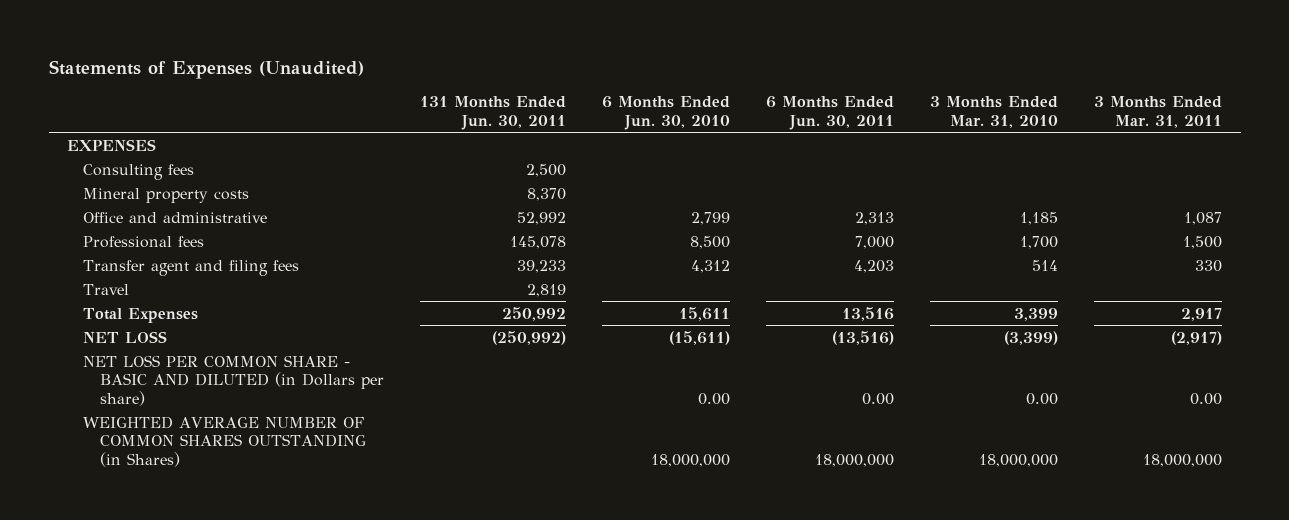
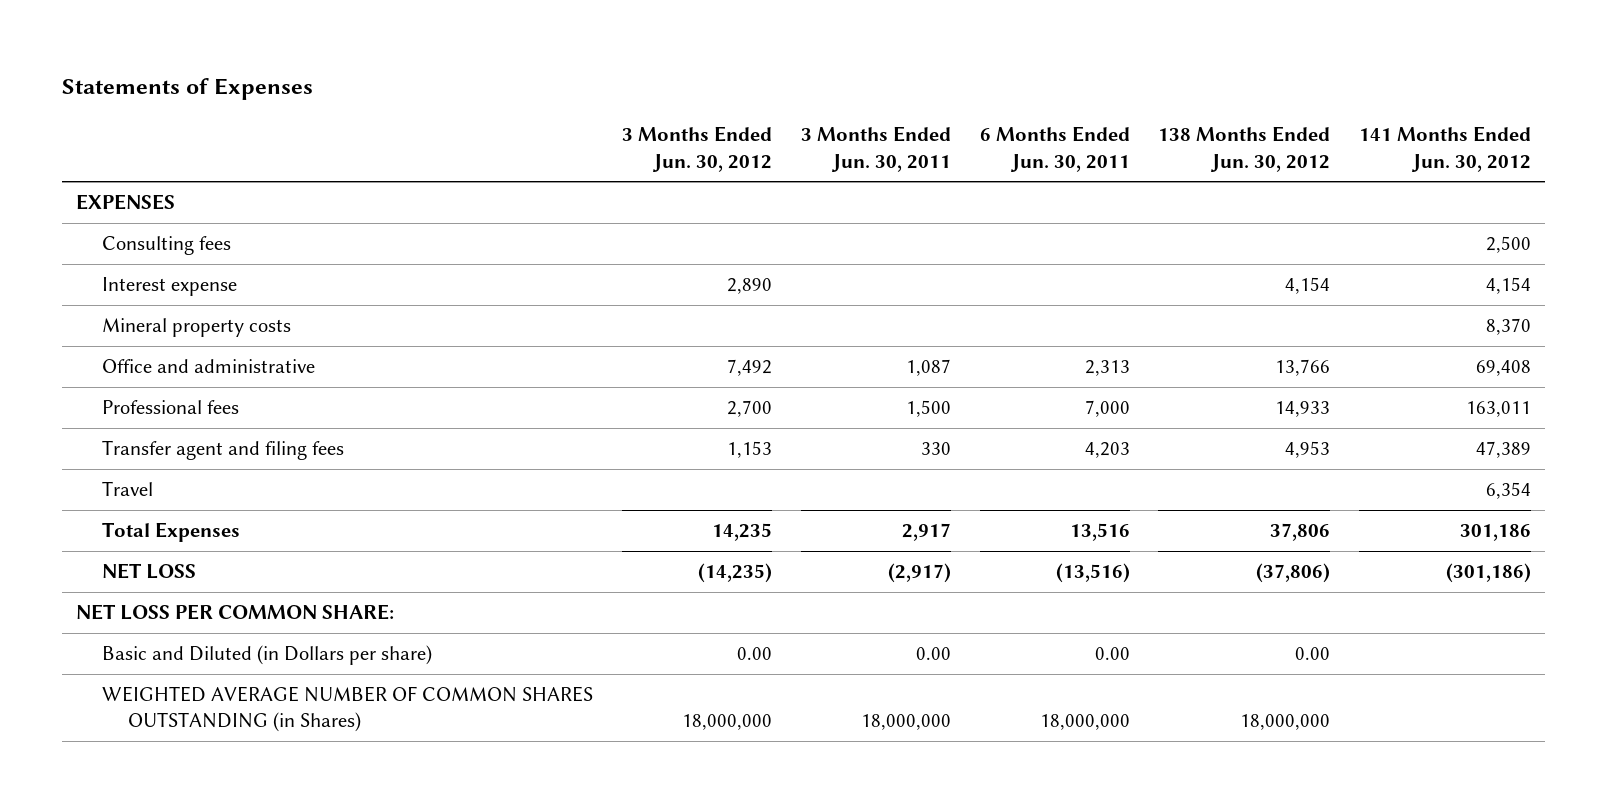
- Statements of Expenses (Unaudited)
+ Statements of Expenses
- | 131 Months Ended Jun. 30, 2011 | 6 Months Ended Jun. 30, 2010 | 6 Months Ended Jun. 30, 2011 | 3 Months Ended Mar. 31, 2010 | 3 Months Ended Mar. 31, 2011
+ | 3 Months Ended Jun. 30, 2012 | 3 Months Ended Jun. 30, 2011 | 6 Months Ended Jun. 30, 2011 | 138 Months Ended Jun. 30, 2012 | 141 Months Ended Jun. 30, 2012
+ Interest expense | 2,890 | | | 4,154 | 4,154
- NET LOSS PER COMMON SHARE - BASIC AND DILUTED (in Dollars per share) | | 0.00 | 0.00 | 0.00 | 0.00
+ NET LOSS PER COMMON SHARE:
+ Basic and Diluted (in Dollars per share) | 0.00 | 0.00 | 0.00 | 0.00 |

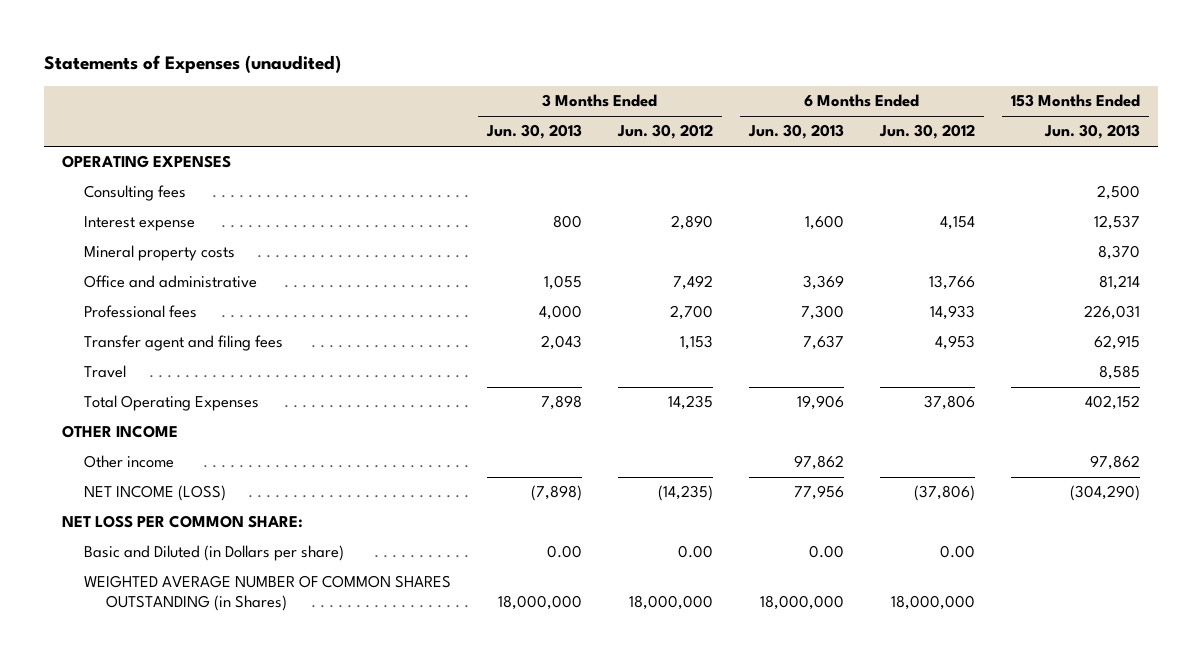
- Statements of Expenses
+ Statements of Expenses (unaudited)
- | 3 Months Ended Jun. 30, 2012 | 3 Months Ended Jun. 30, 2011 | 6 Months Ended Jun. 30, 2011 | 138 Months Ended Jun. 30, 2012 | 141 Months Ended Jun. 30, 2012
+ | 3 Months Ended Jun. 30, 2013 | 3 Months Ended Jun. 30, 2012 | 6 Months Ended Jun. 30, 2013 | 6 Months Ended Jun. 30, 2012 | 153 Months Ended Jun. 30, 2013
- EXPENSES
+ OPERATING EXPENSES
- Total Expenses | 14,235 | 2,917 | 13,516 | 37,806 | 301,186
- NET LOSS | (14,235) | (2,917) | (13,516) | (37,806) | (301,186)
+ Total Operating Expenses | 7,898 | 14,235 | 19,906 | 37,806 | 402,152
+ OTHER INCOME
+ Other income | | | 97,862 | | 97,862
+ NET INCOME (LOSS) | (7,898) | (14,235) | 77,956 | (37,806) | (304,290)

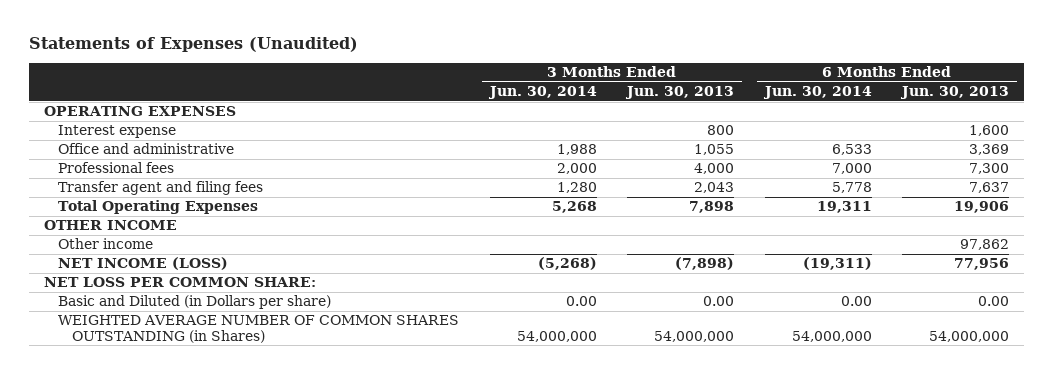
- Statements of Expenses (unaudited)
+ Statements of Expenses (Unaudited)
- | 3 Months Ended Jun. 30, 2013 | 3 Months Ended Jun. 30, 2012 | 6 Months Ended Jun. 30, 2013 | 6 Months Ended Jun. 30, 2012 | 153 Months Ended Jun. 30, 2013
+ | 3 Months Ended Jun. 30, 2014 | 3 Months Ended Jun. 30, 2013 | 6 Months Ended Jun. 30, 2014 | 6 Months Ended Jun. 30, 2013
- Consulting fees | | | | | 2,500
- Mineral property costs | | | | | 8,370
- Travel | | | | | 8,585
- WEIGHTED AVERAGE NUMBER OF COMMON SHARES OUTSTANDING (in Shares) | 18,000,000 | 18,000,000 | 18,000,000 | 18,000,000 |
+ WEIGHTED AVERAGE NUMBER OF COMMON SHARES OUTSTANDING (in Shares) | 54,000,000 | 54,000,000 | 54,000,000 | 54,000,000

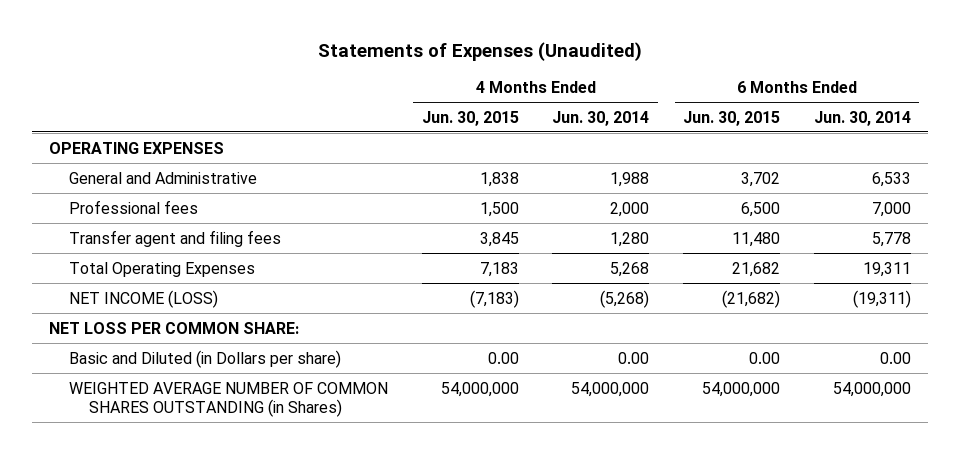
- | 3 Months Ended Jun. 30, 2014 | 3 Months Ended Jun. 30, 2013 | 6 Months Ended Jun. 30, 2014 | 6 Months Ended Jun. 30, 2013
+ | 4 Months Ended Jun. 30, 2015 | 4 Months Ended Jun. 30, 2014 | 6 Months Ended Jun. 30, 2015 | 6 Months Ended Jun. 30, 2014
- Interest expense | | 800 | | 1,600
- Office and administrative | 1,988 | 1,055 | 6,533 | 3,369
+ General and Administrative | 1,838 | 1,988 | 3,702 | 6,533
- OTHER INCOME
- Other income | | | | 97,862

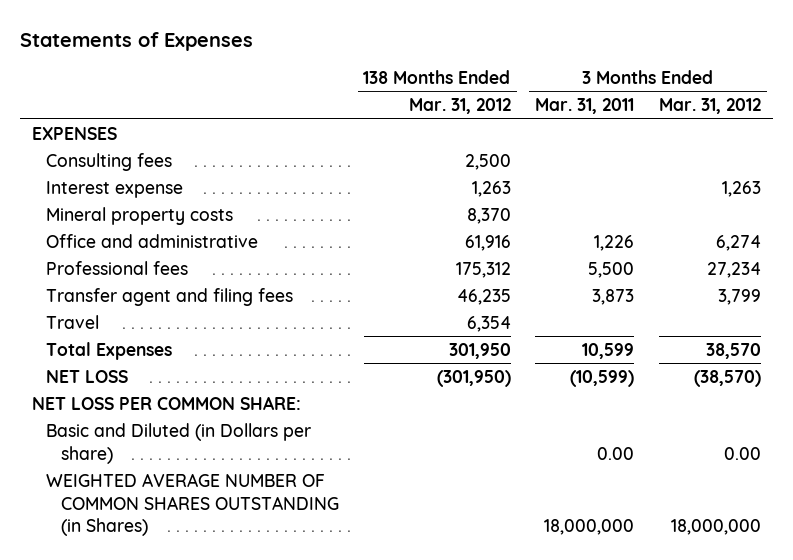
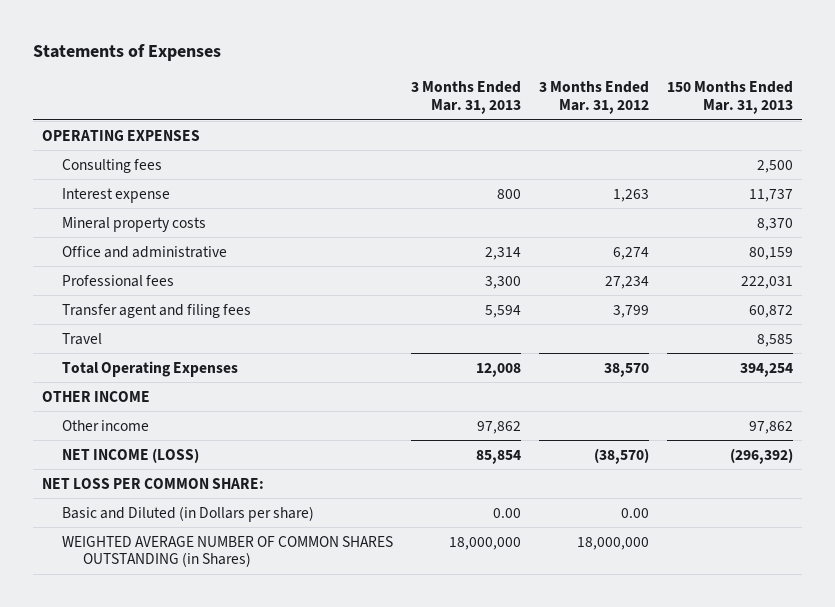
- | 138 Months Ended Mar. 31, 2012 | 3 Months Ended Mar. 31, 2011 | 3 Months Ended Mar. 31, 2012
+ | 3 Months Ended Mar. 31, 2013 | 3 Months Ended Mar. 31, 2012 | 150 Months Ended Mar. 31, 2013
- EXPENSES
+ OPERATING EXPENSES
- Total Expenses | 301,950 | 10,599 | 38,570
- NET LOSS | (301,950) | (10,599) | (38,570)
+ Total Operating Expenses | 12,008 | 38,570 | 394,254
+ OTHER INCOME
+ Other income | 97,862 | | 97,862
+ NET INCOME (LOSS) | 85,854 | (38,570) | (296,392)

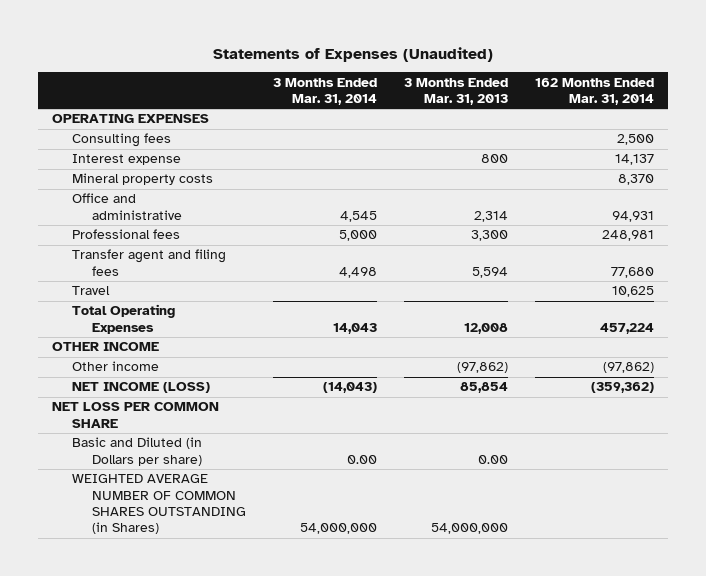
- Statements of Expenses
+ Statements of Expenses (Unaudited)
- | 3 Months Ended Mar. 31, 2013 | 3 Months Ended Mar. 31, 2012 | 150 Months Ended Mar. 31, 2013
+ | 3 Months Ended Mar. 31, 2014 | 3 Months Ended Mar. 31, 2013 | 162 Months Ended Mar. 31, 2014
- Other income | 97,862 | | 97,862
+ Other income | | (97,862) | (97,862)
- NET LOSS PER COMMON SHARE:
+ NET LOSS PER COMMON SHARE
- WEIGHTED AVERAGE NUMBER OF COMMON SHARES OUTSTANDING (in Shares) | 18,000,000 | 18,000,000 |
+ WEIGHTED AVERAGE NUMBER OF COMMON SHARES OUTSTANDING (in Shares) | 54,000,000 | 54,000,000 |

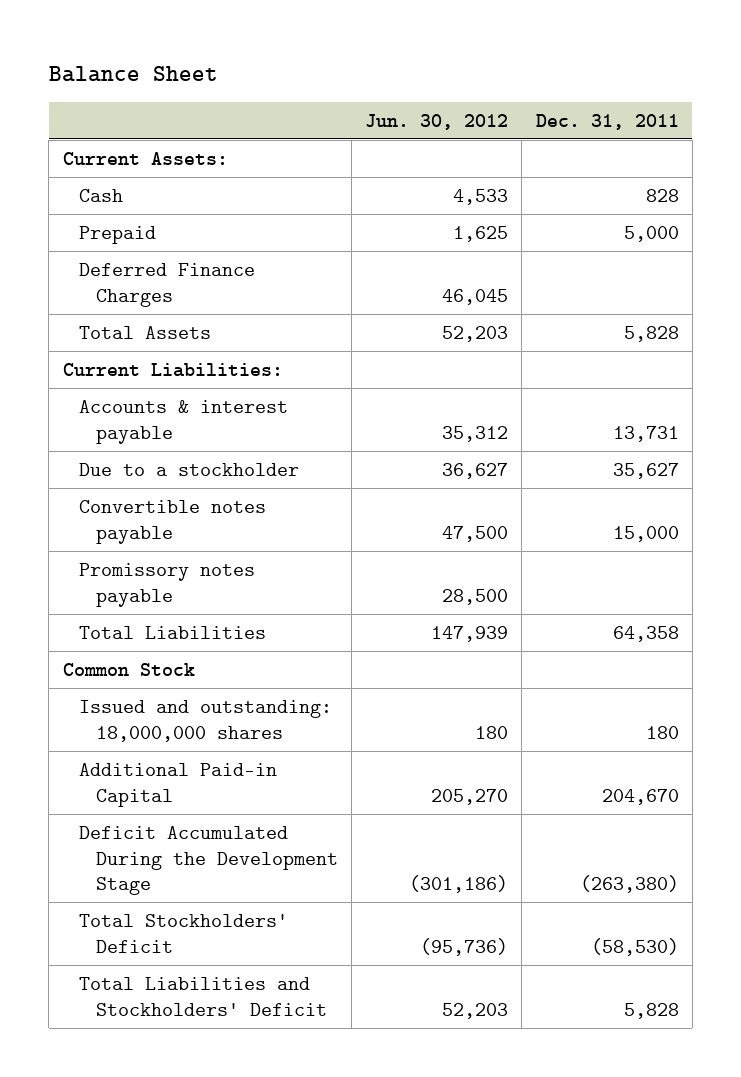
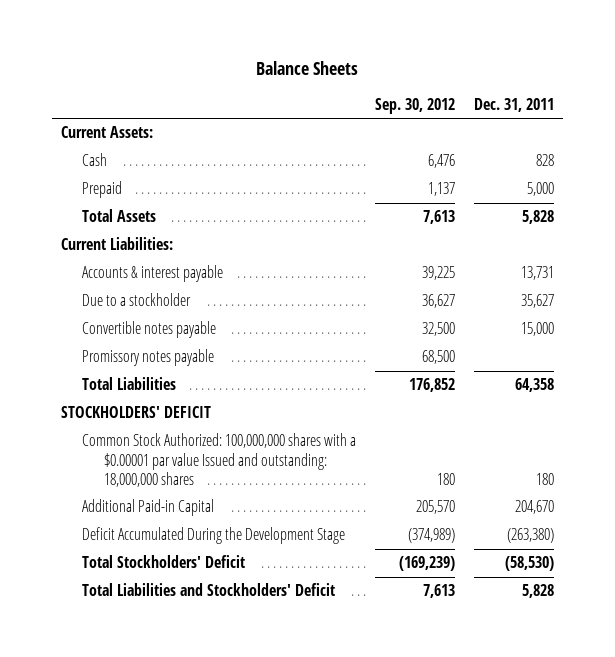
- Balance Sheet
+ Balance Sheets
- | Jun. 30, 2012 | Dec. 31, 2011
+ | Sep. 30, 2012 | Dec. 31, 2011
- Deferred Finance Charges | 46,045 |
- Common Stock
- Issued and outstanding: 18,000,000 shares | 180 | 180
+ STOCKHOLDERS' DEFICIT
+ Common Stock Authorized: 100,000,000 shares with a $0.00001 par value Issued and outstanding: 18,000,000 shares | 180 | 180

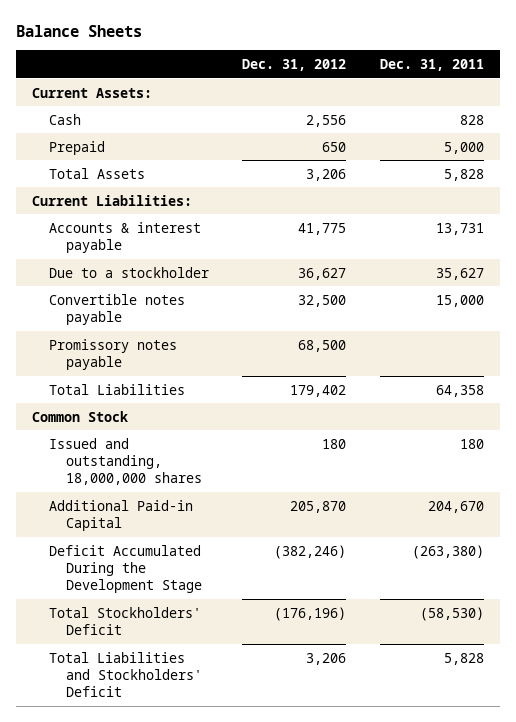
- | Sep. 30, 2012 | Dec. 31, 2011
+ | Dec. 31, 2012 | Dec. 31, 2011
- STOCKHOLDERS' DEFICIT
- Common Stock Authorized: 100,000,000 shares with a $0.00001 par value Issued and outstanding: 18,000,000 shares | 180 | 180
+ Common Stock
+ Issued and outstanding, 18,000,000 shares | 180 | 180

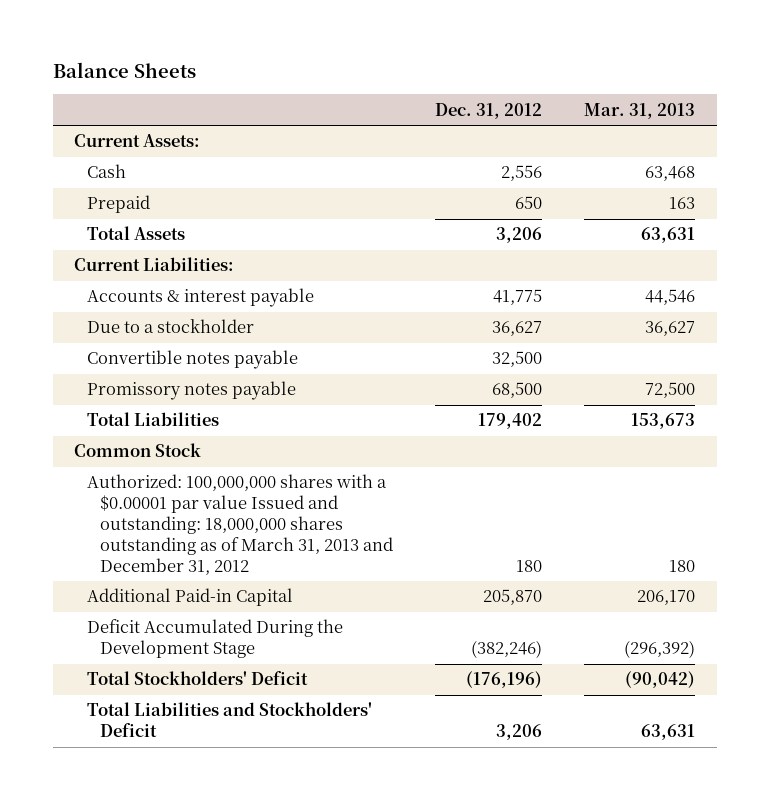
- | Dec. 31, 2012 | Dec. 31, 2011
+ | Dec. 31, 2012 | Mar. 31, 2013
- Issued and outstanding, 18,000,000 shares | 180 | 180
+ Authorized: 100,000,000 shares with a $0.00001 par value Issued and outstanding: 18,000,000 shares outstanding as of March 31, 2013 and December 31, 2012 | 180 | 180

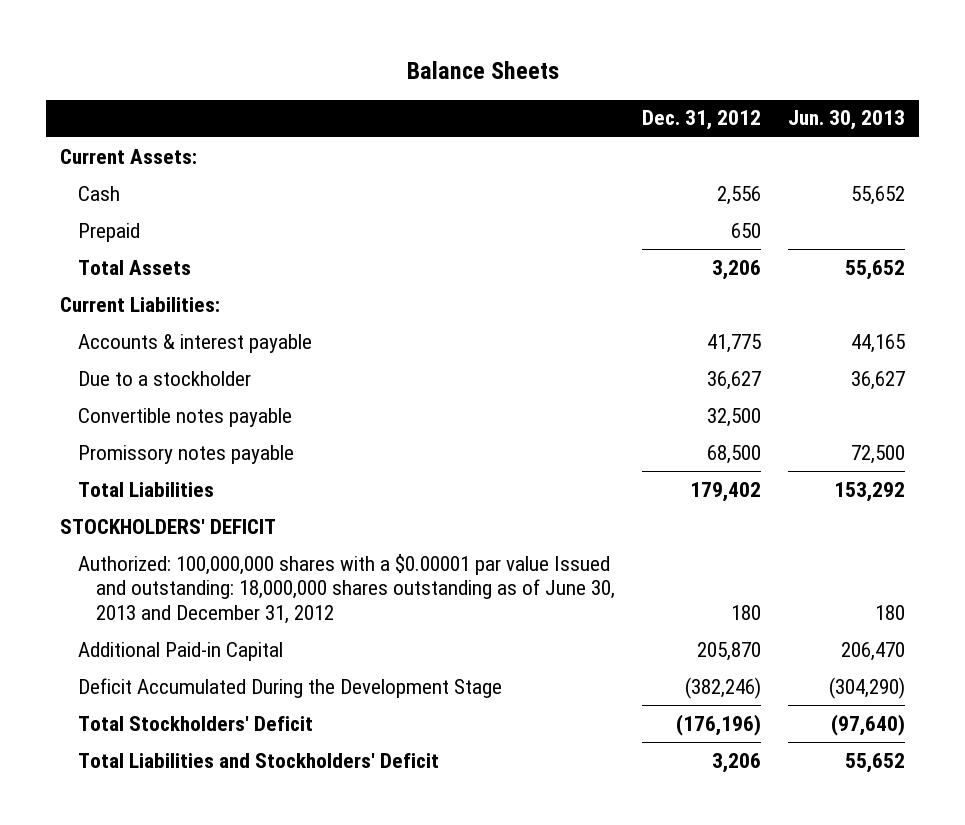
- | Dec. 31, 2012 | Mar. 31, 2013
+ | Dec. 31, 2012 | Jun. 30, 2013
- Common Stock
- Authorized: 100,000,000 shares with a $0.00001 par value Issued and outstanding: 18,000,000 shares outstanding as of March 31, 2013 and December 31, 2012 | 180 | 180
+ STOCKHOLDERS' DEFICIT
+ Authorized: 100,000,000 shares with a $0.00001 par value Issued and outstanding: 18,000,000 shares outstanding as of June 30, 2013 and December 31, 2012 | 180 | 180

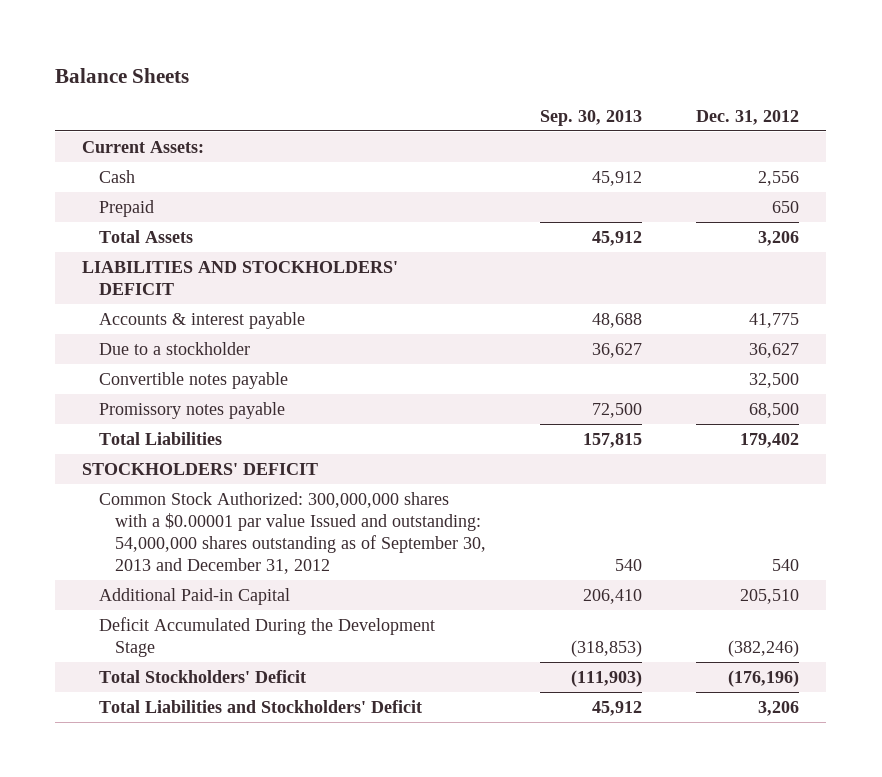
- | Dec. 31, 2012 | Jun. 30, 2013
+ | Sep. 30, 2013 | Dec. 31, 2012
- Current Liabilities:
+ LIABILITIES AND STOCKHOLDERS' DEFICIT
- Authorized: 100,000,000 shares with a $0.00001 par value Issued and outstanding: 18,000,000 shares outstanding as of June 30, 2013 and December 31, 2012 | 180 | 180
- Additional Paid-in Capital | 205,870 | 206,470
+ Common Stock Authorized: 300,000,000 shares with a $0.00001 par value Issued and outstanding: 54,000,000 shares outstanding as of September 30, 2013 and December 31, 2012 | 540 | 540
+ Additional Paid-in Capital | 206,410 | 205,510

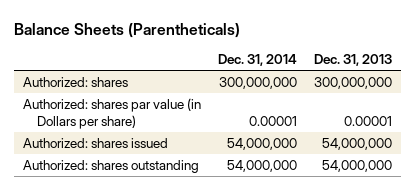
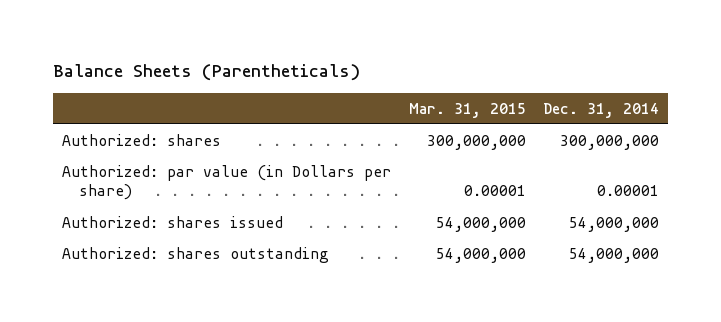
- | Dec. 31, 2014 | Dec. 31, 2013
+ | Mar. 31, 2015 | Dec. 31, 2014
- Authorized: shares par value (in Dollars per share) | 0.00001 | 0.00001
+ Authorized: par value (in Dollars per share) | 0.00001 | 0.00001

